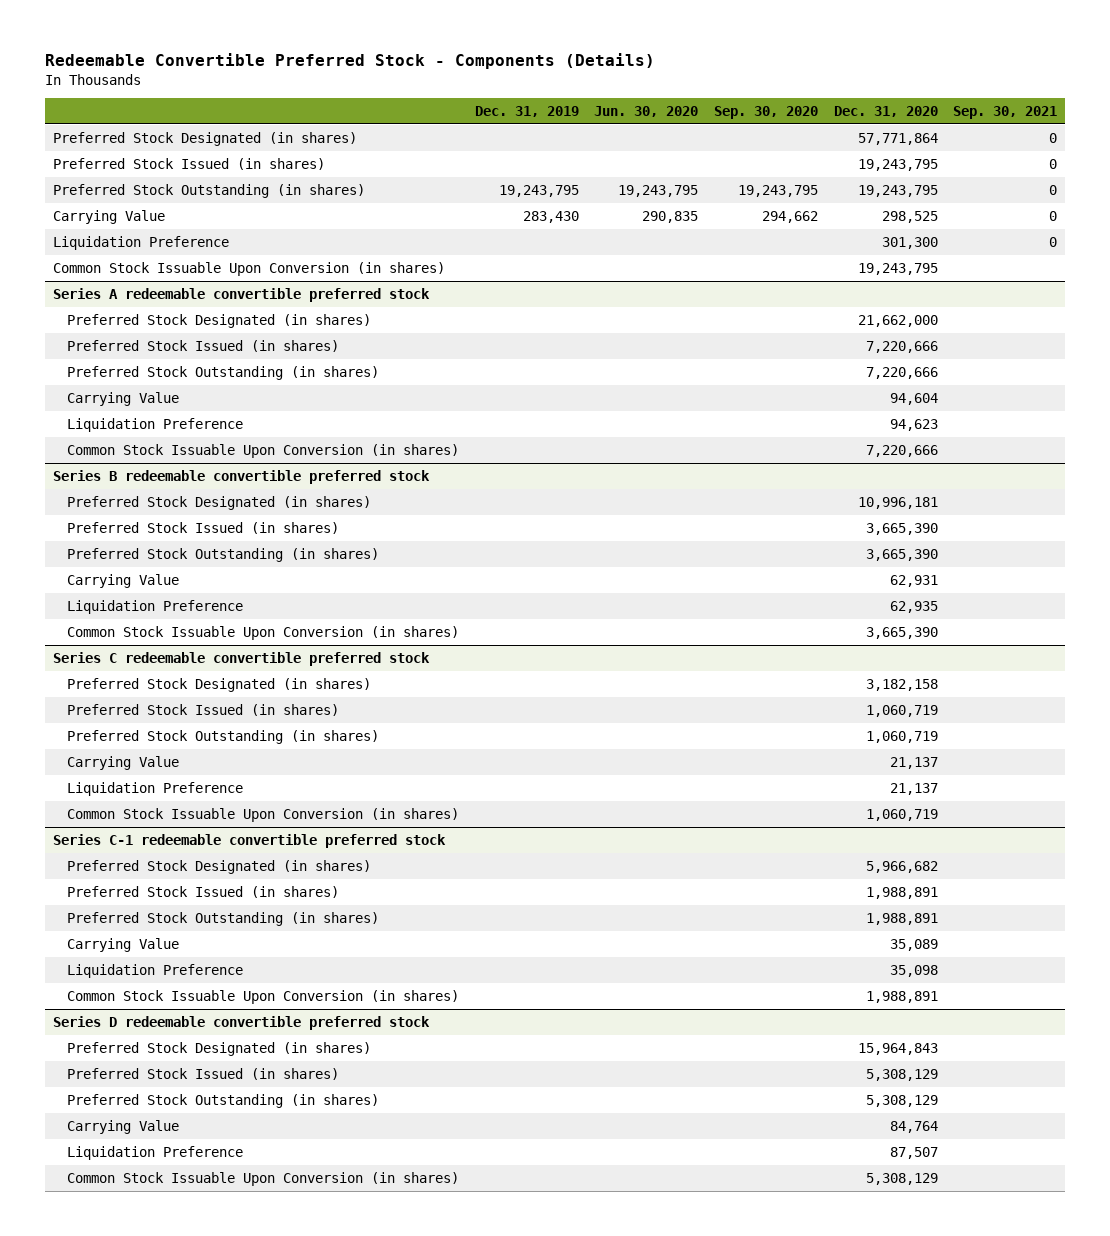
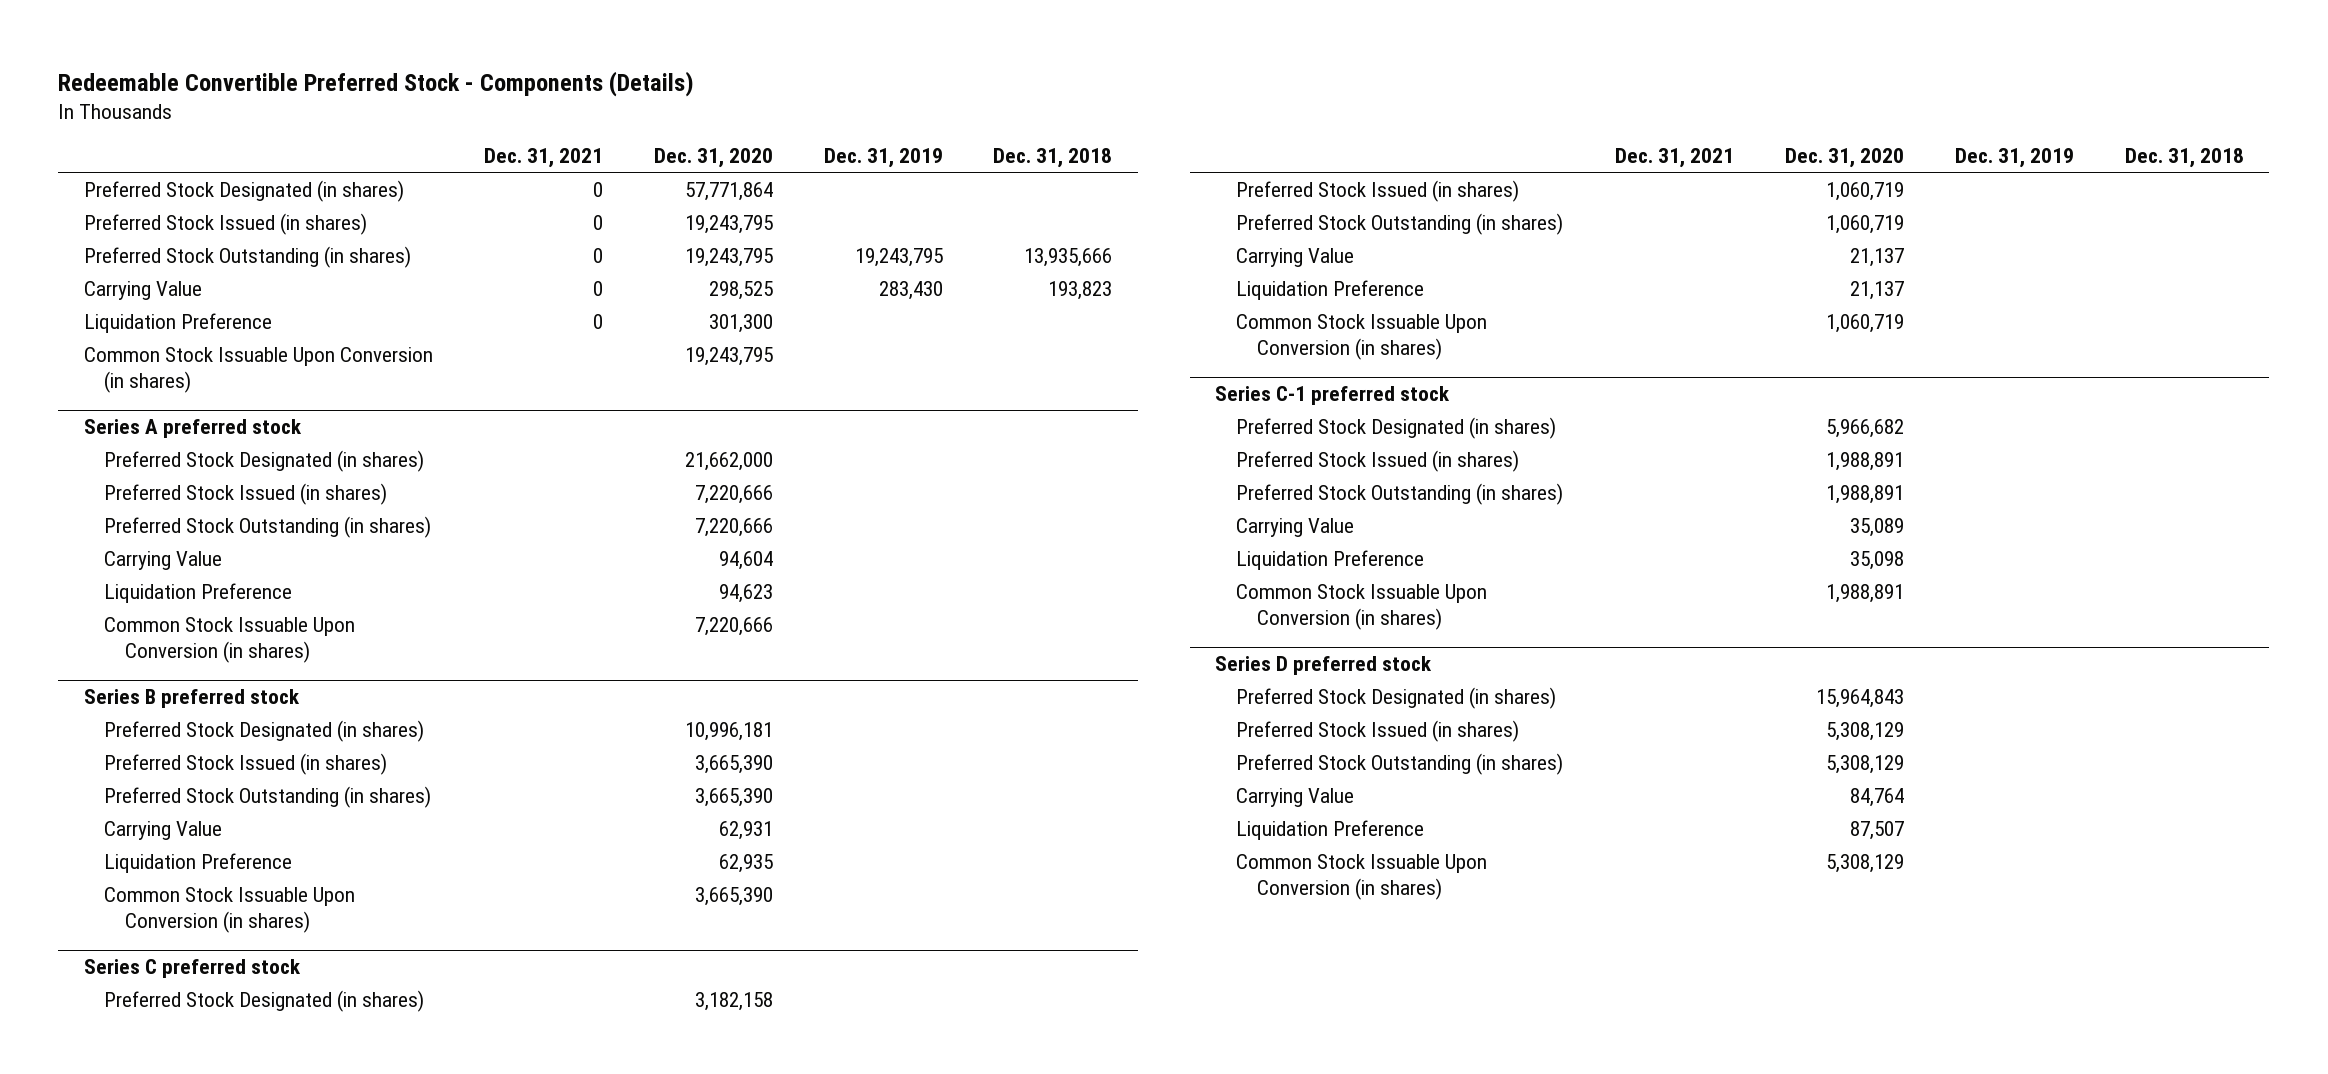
- | Dec. 31, 2019 | Jun. 30, 2020 | Sep. 30, 2020 | Dec. 31, 2020 | Sep. 30, 2021
+ | Dec. 31, 2021 | Dec. 31, 2020 | Dec. 31, 2019 | Dec. 31, 2018
- Series A redeemable convertible preferred stock
+ Series A preferred stock
- Series B redeemable convertible preferred stock
+ Series B preferred stock
- Series C redeemable convertible preferred stock
+ Series C preferred stock
- Series C-1 redeemable convertible preferred stock
+ Series C-1 preferred stock
- Series D redeemable convertible preferred stock
+ Series D preferred stock

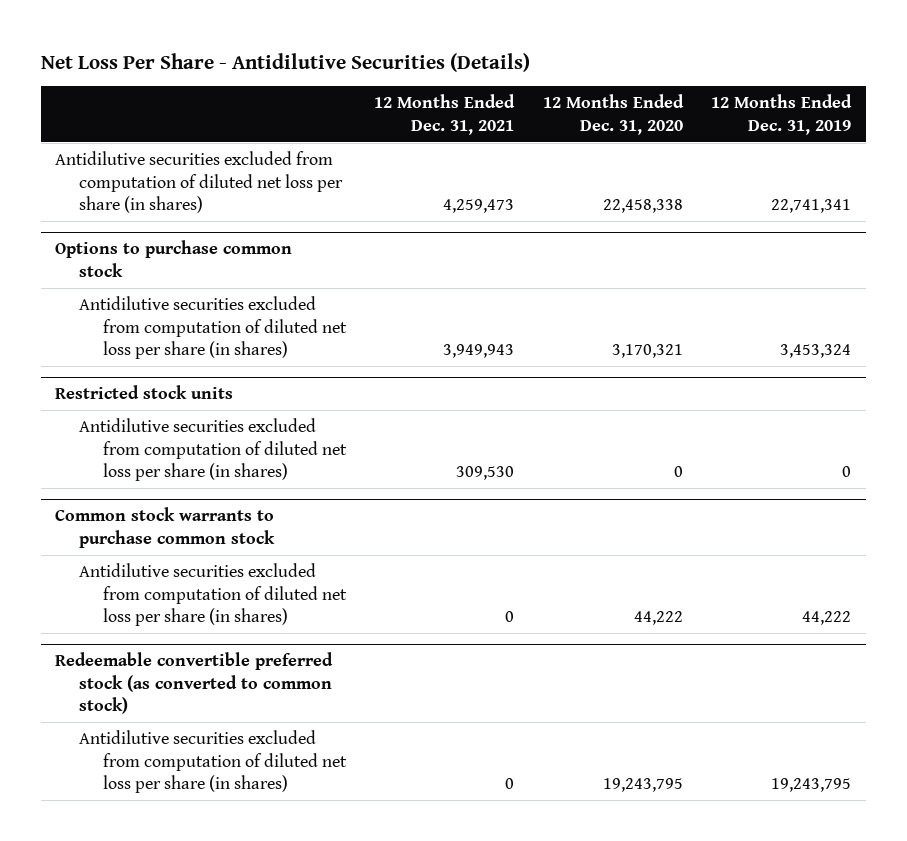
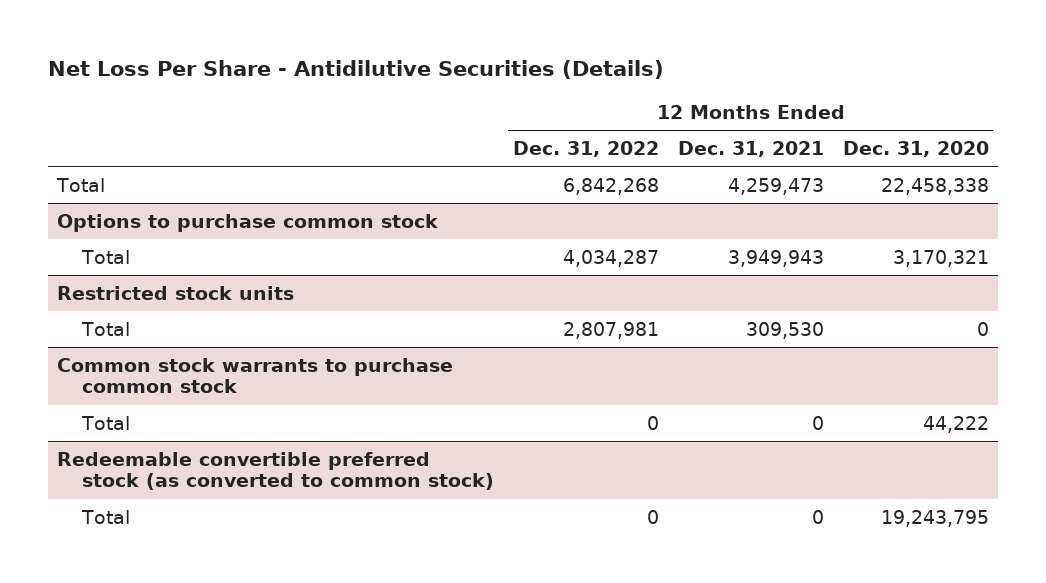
- | 12 Months Ended Dec. 31, 2021 | 12 Months Ended Dec. 31, 2020 | 12 Months Ended Dec. 31, 2019
+ | 12 Months Ended Dec. 31, 2022 | 12 Months Ended Dec. 31, 2021 | 12 Months Ended Dec. 31, 2020
- Antidilutive securities excluded from computation of diluted net loss per share (in shares) | 4,259,473 | 22,458,338 | 22,741,341
+ Total | 6,842,268 | 4,259,473 | 22,458,338
@ Options to purchase common stock
- Antidilutive securities excluded from computation of diluted net loss per share (in shares) | 3,949,943 | 3,170,321 | 3,453,324
+ Total | 4,034,287 | 3,949,943 | 3,170,321
@ Restricted stock units
- Antidilutive securities excluded from computation of diluted net loss per share (in shares) | 309,530 | 0 | 0
+ Total | 2,807,981 | 309,530 | 0
@ Common stock warrants to purchase common stock
- Antidilutive securities excluded from computation of diluted net loss per share (in shares) | 0 | 44,222 | 44,222
+ Total | 0 | 0 | 44,222
@ Redeemable convertible preferred stock (as converted to common stock)
- Antidilutive securities excluded from computation of diluted net loss per share (in shares) | 0 | 19,243,795 | 19,243,795
+ Total | 0 | 0 | 19,243,795

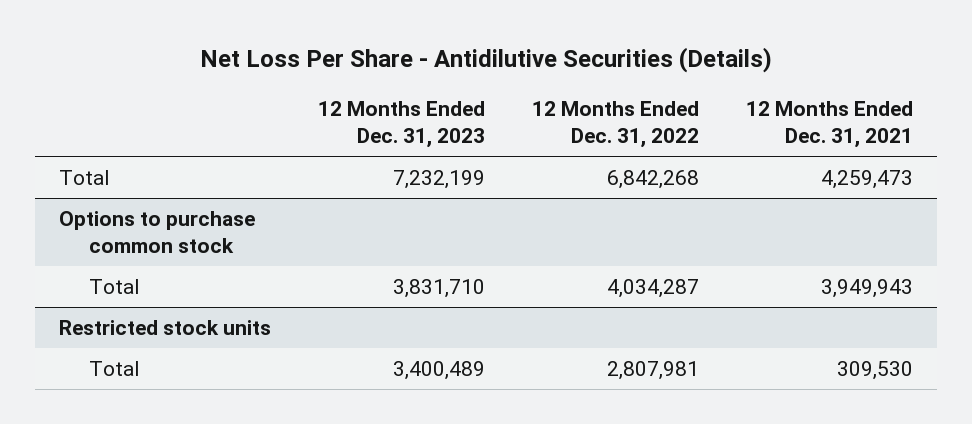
- | 12 Months Ended Dec. 31, 2022 | 12 Months Ended Dec. 31, 2021 | 12 Months Ended Dec. 31, 2020
+ | 12 Months Ended Dec. 31, 2023 | 12 Months Ended Dec. 31, 2022 | 12 Months Ended Dec. 31, 2021
- Common stock warrants to purchase common stock
- Total | 0 | 0 | 44,222
- Redeemable convertible preferred stock (as converted to common stock)
- Total | 0 | 0 | 19,243,795

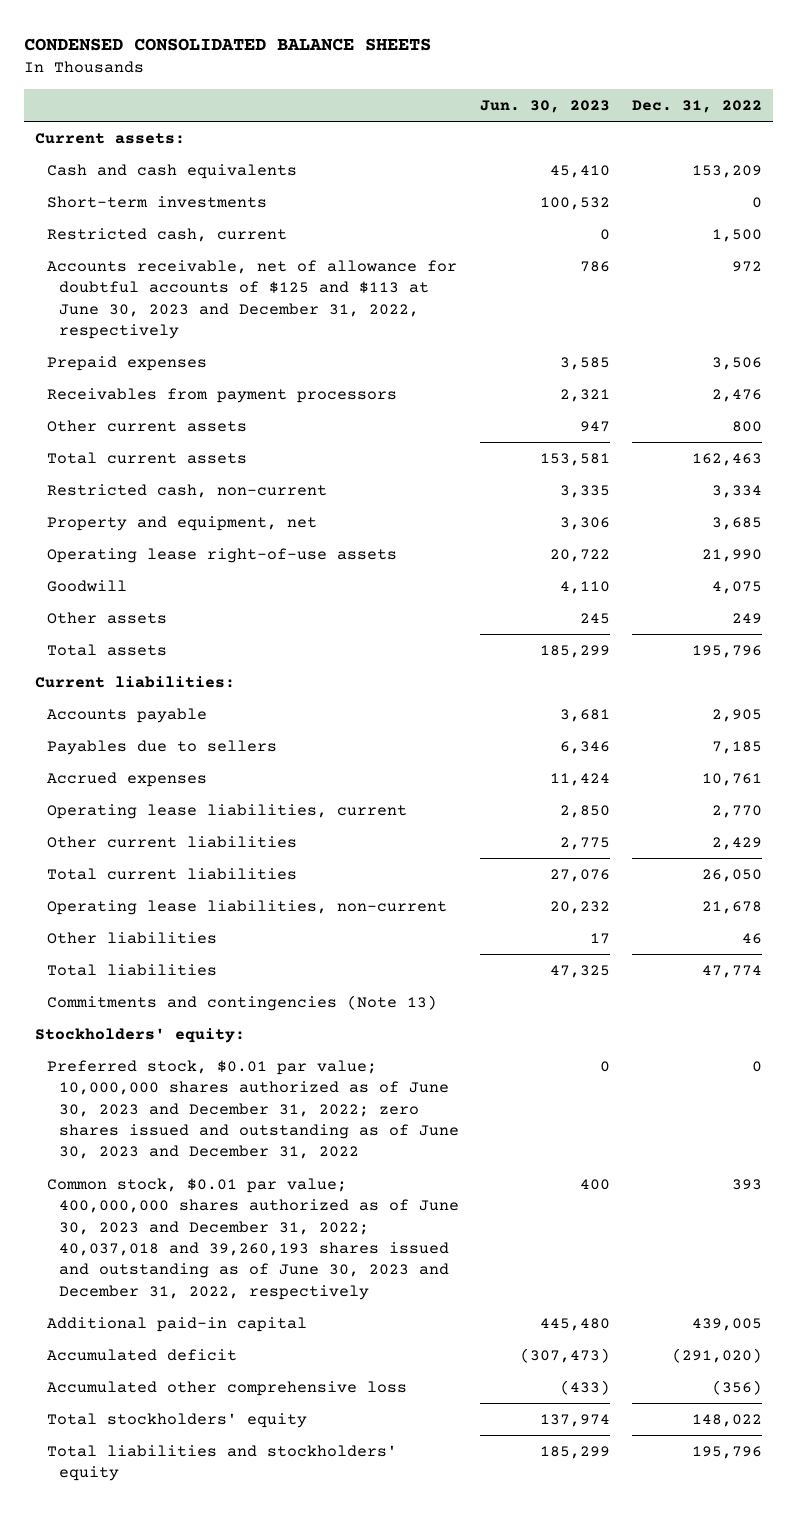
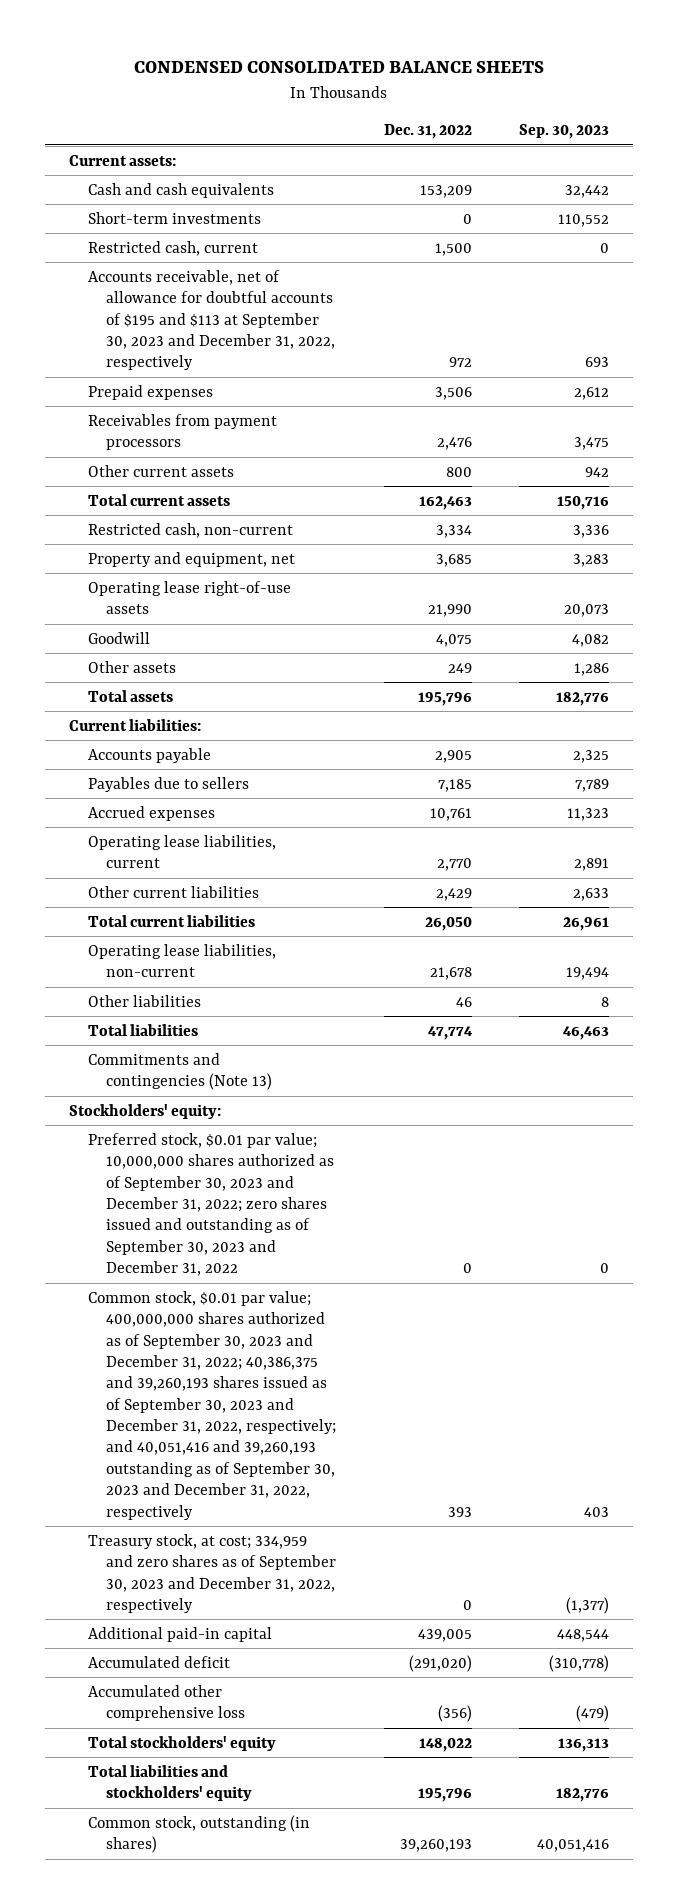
- | Jun. 30, 2023 | Dec. 31, 2022
+ | Dec. 31, 2022 | Sep. 30, 2023
- Accounts receivable, net of allowance for doubtful accounts of $125 and $113 at June 30, 2023 and December 31, 2022, respectively | 786 | 972
+ Accounts receivable, net of allowance for doubtful accounts of $195 and $113 at September 30, 2023 and December 31, 2022, respectively | 972 | 693
- Preferred stock, $0.01 par value; 10,000,000 shares authorized as of June 30, 2023 and December 31, 2022; zero shares issued and outstanding as of June 30, 2023 and December 31, 2022 | 0 | 0
- Common stock, $0.01 par value; 400,000,000 shares authorized as of June 30, 2023 and December 31, 2022; 40,037,018 and 39,260,193 shares issued and outstanding as of June 30, 2023 and December 31, 2022, respectively | 400 | 393
+ Preferred stock, $0.01 par value; 10,000,000 shares authorized as of September 30, 2023 and December 31, 2022; zero shares issued and outstanding as of September 30, 2023 and December 31, 2022 | 0 | 0
+ Common stock, $0.01 par value; 400,000,000 shares authorized as of September 30, 2023 and December 31, 2022; 40,386,375 and 39,260,193 shares issued as of September 30, 2023 and December 31, 2022, respectively; and 40,051,416 and 39,260,193 outstanding as of September 30, 2023 and December 31, 2022, respectively | 393 | 403
+ Treasury stock, at cost; 334,959 and zero shares as of September 30, 2023 and December 31, 2022, respectively | 0 | (1,377)
+ Common stock, outstanding (in shares) | 39,260,193 | 40,051,416

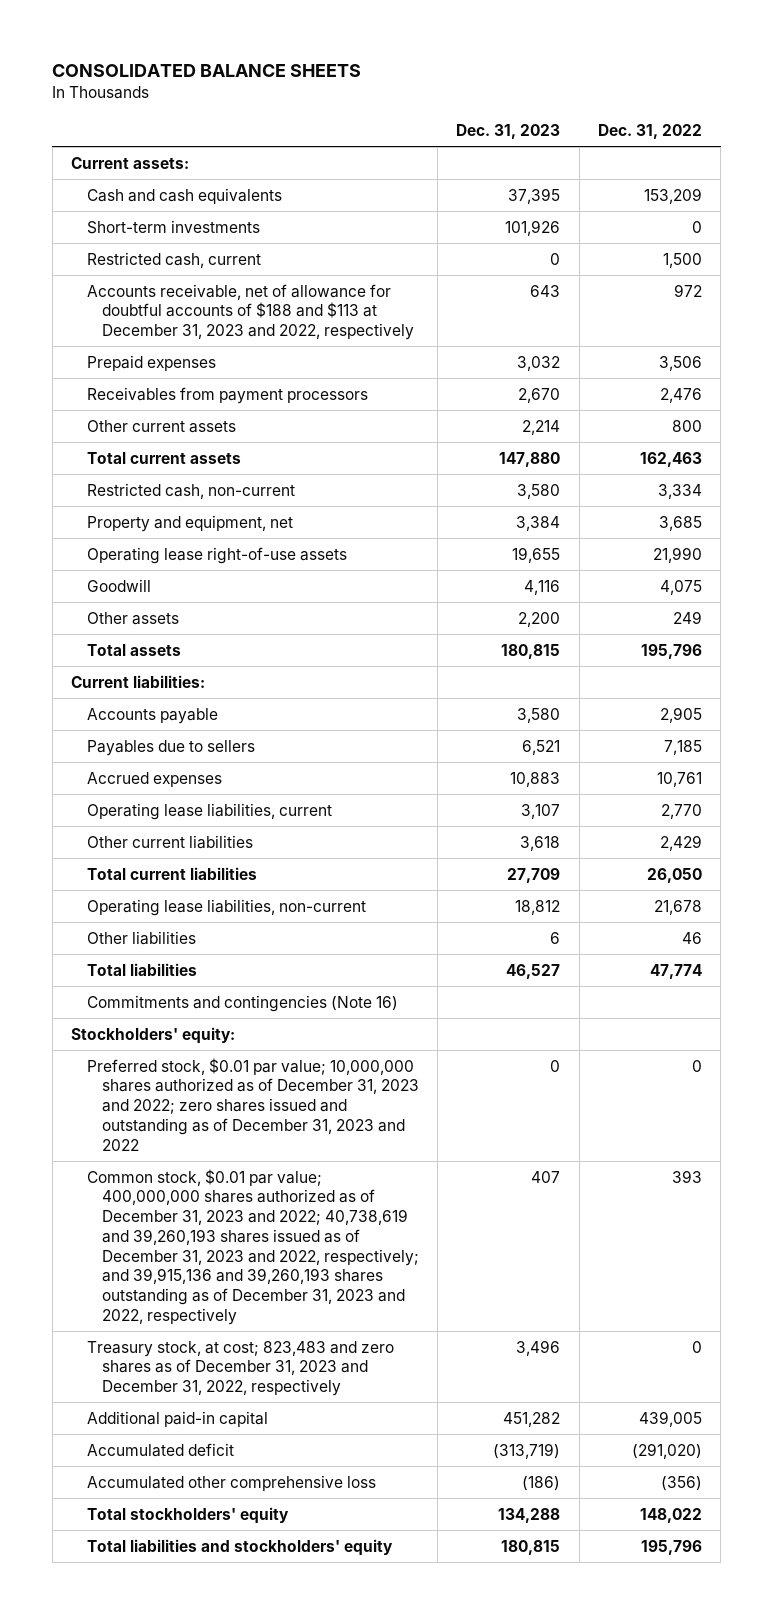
- CONDENSED CONSOLIDATED BALANCE SHEETS
+ CONSOLIDATED BALANCE SHEETS
- | Dec. 31, 2022 | Sep. 30, 2023
+ | Dec. 31, 2023 | Dec. 31, 2022
- Accounts receivable, net of allowance for doubtful accounts of $195 and $113 at September 30, 2023 and December 31, 2022, respectively | 972 | 693
+ Accounts receivable, net of allowance for doubtful accounts of $188 and $113 at December 31, 2023 and 2022, respectively | 643 | 972
- Commitments and contingencies (Note 13)
+ Commitments and contingencies (Note 16)
- Preferred stock, $0.01 par value; 10,000,000 shares authorized as of September 30, 2023 and December 31, 2022; zero shares issued and outstanding as of September 30, 2023 and December 31, 2022 | 0 | 0
- Common stock, $0.01 par value; 400,000,000 shares authorized as of September 30, 2023 and December 31, 2022; 40,386,375 and 39,260,193 shares issued as of September 30, 2023 and December 31, 2022, respectively; and 40,051,416 and 39,260,193 outstanding as of September 30, 2023 and December 31, 2022, respectively | 393 | 403
- Treasury stock, at cost; 334,959 and zero shares as of September 30, 2023 and December 31, 2022, respectively | 0 | (1,377)
+ Preferred stock, $0.01 par value; 10,000,000 shares authorized as of December 31, 2023 and 2022; zero shares issued and outstanding as of December 31, 2023 and 2022 | 0 | 0
+ Common stock, $0.01 par value; 400,000,000 shares authorized as of December 31, 2023 and 2022; 40,738,619 and 39,260,193 shares issued as of December 31, 2023 and 2022, respectively; and 39,915,136 and 39,260,193 shares outstanding as of December 31, 2023 and 2022, respectively | 407 | 393
+ Treasury stock, at cost; 823,483 and zero shares as of December 31, 2023 and December 31, 2022, respectively | 3,496 | 0
- Common stock, outstanding (in shares) | 39,260,193 | 40,051,416

